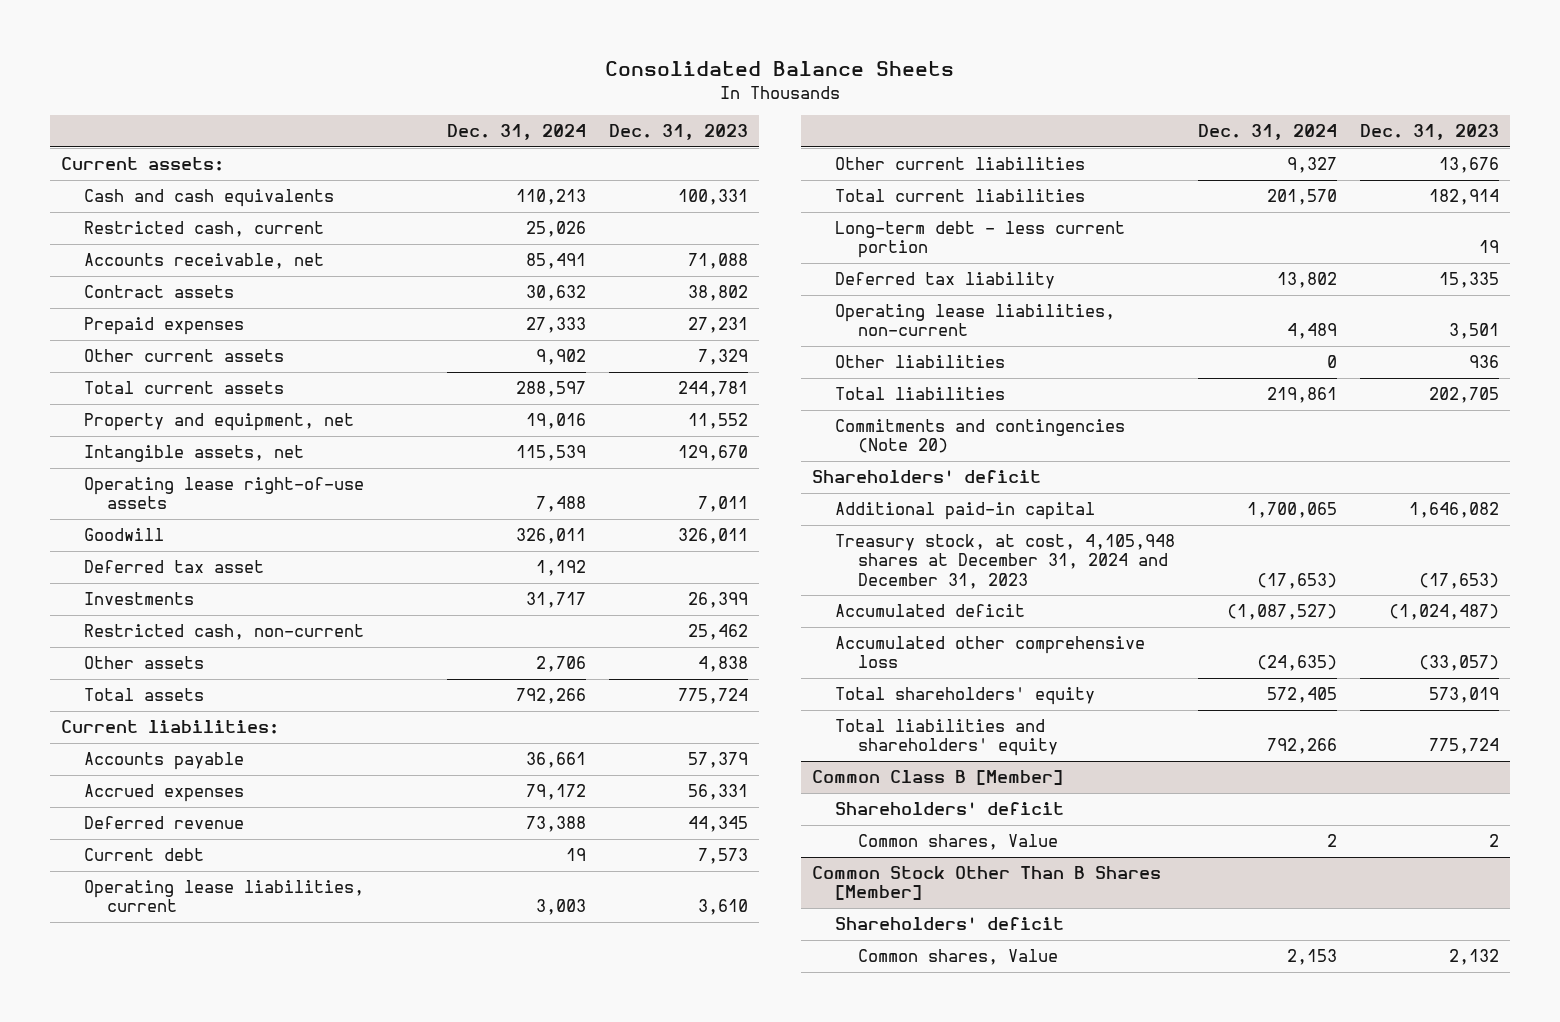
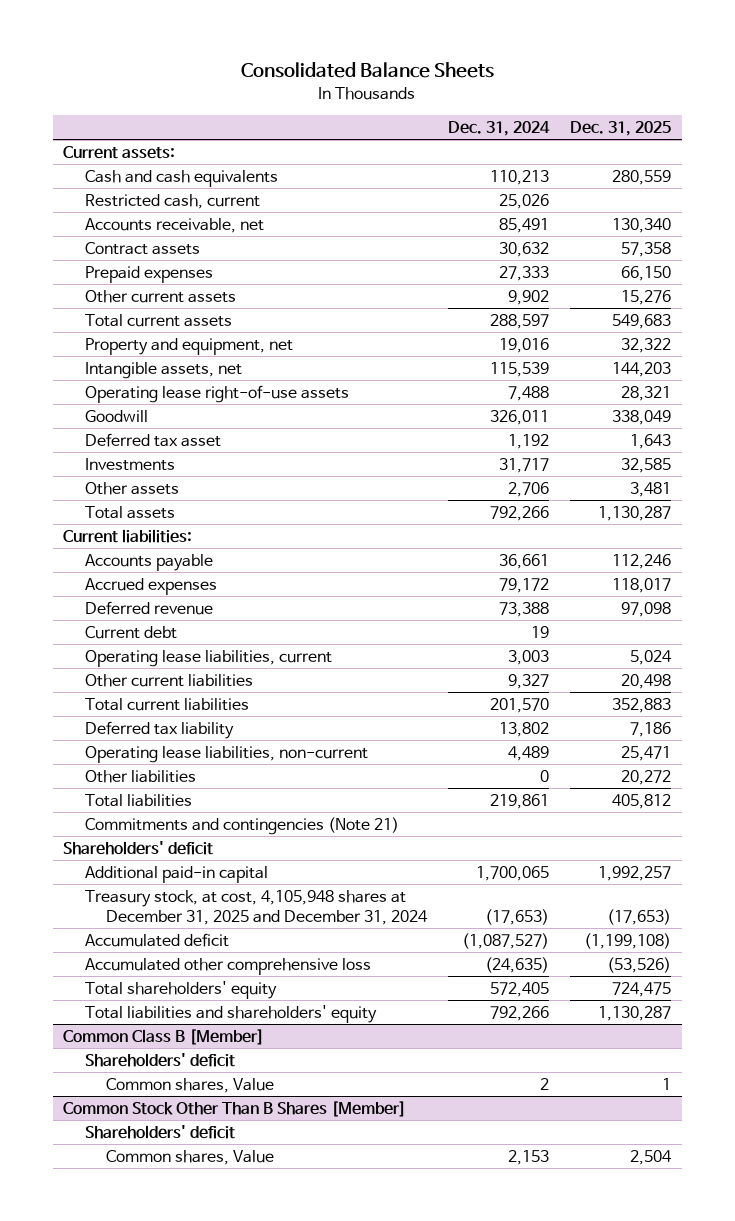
- | Dec. 31, 2024 | Dec. 31, 2023
+ | Dec. 31, 2024 | Dec. 31, 2025
- Restricted cash, non-current | | 25,462
- Long-term debt - less current portion | | 19
- Commitments and contingencies (Note 20)
+ Commitments and contingencies (Note 21)
- Treasury stock, at cost, 4,105,948 shares at December 31, 2024 and December 31, 2023 | (17,653) | (17,653)
+ Treasury stock, at cost, 4,105,948 shares at December 31, 2025 and December 31, 2024 | (17,653) | (17,653)

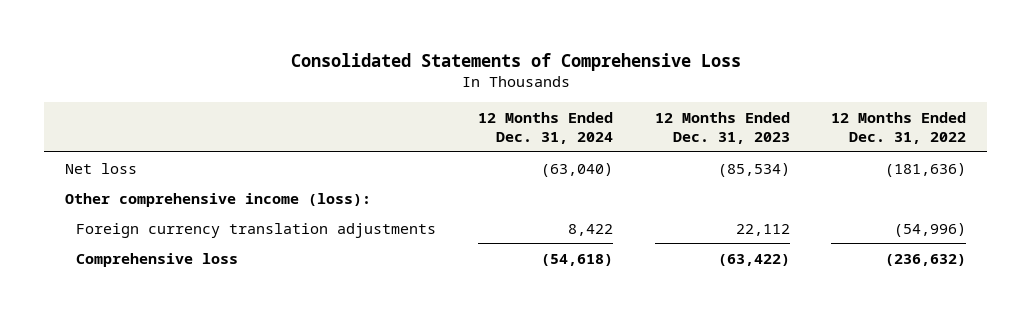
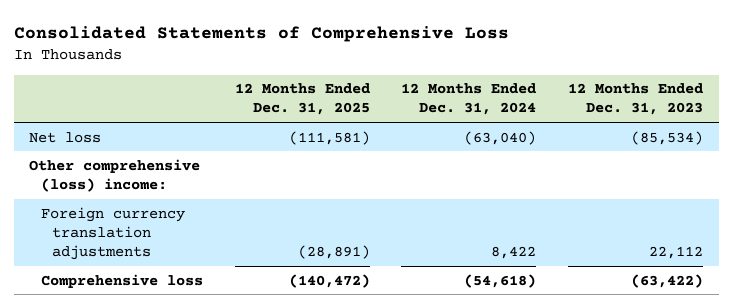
- | 12 Months Ended Dec. 31, 2024 | 12 Months Ended Dec. 31, 2023 | 12 Months Ended Dec. 31, 2022
+ | 12 Months Ended Dec. 31, 2025 | 12 Months Ended Dec. 31, 2024 | 12 Months Ended Dec. 31, 2023
- Other comprehensive income (loss):
+ Other comprehensive (loss) income:

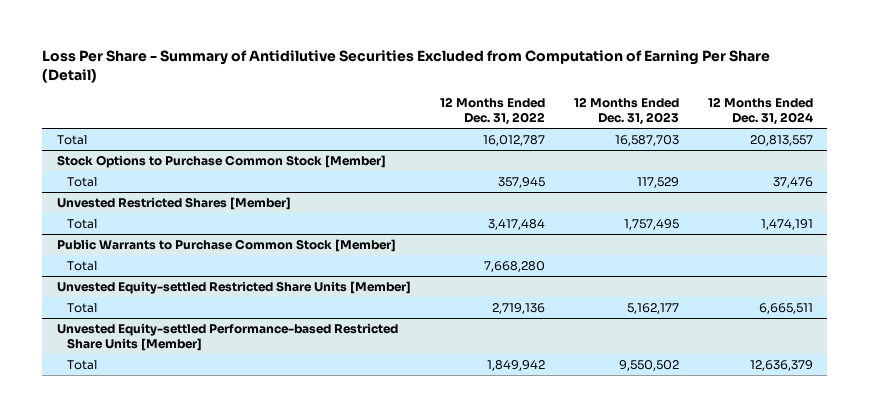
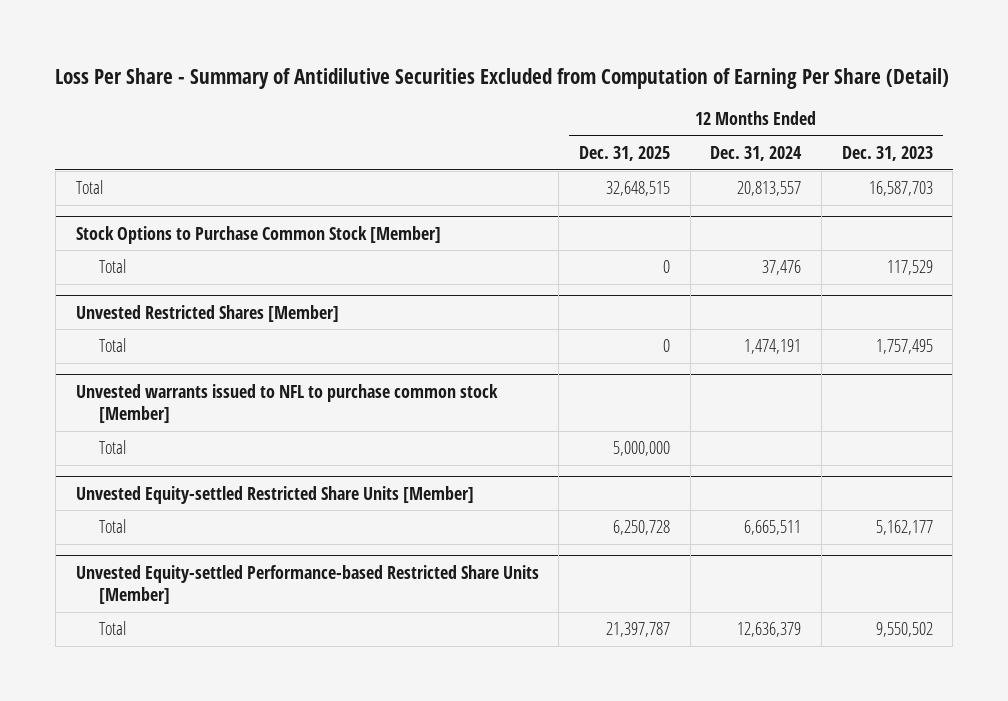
- | 12 Months Ended Dec. 31, 2022 | 12 Months Ended Dec. 31, 2023 | 12 Months Ended Dec. 31, 2024
+ | 12 Months Ended Dec. 31, 2025 | 12 Months Ended Dec. 31, 2024 | 12 Months Ended Dec. 31, 2023
- Public Warrants to Purchase Common Stock [Member]
+ Unvested warrants issued to NFL to purchase common stock [Member]

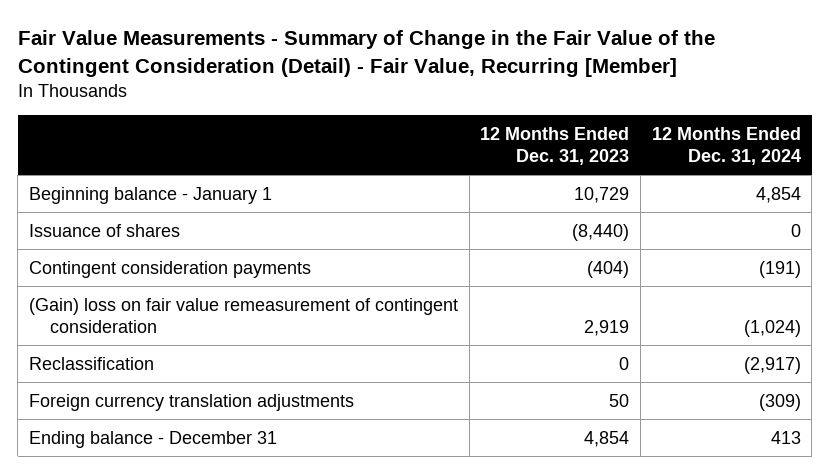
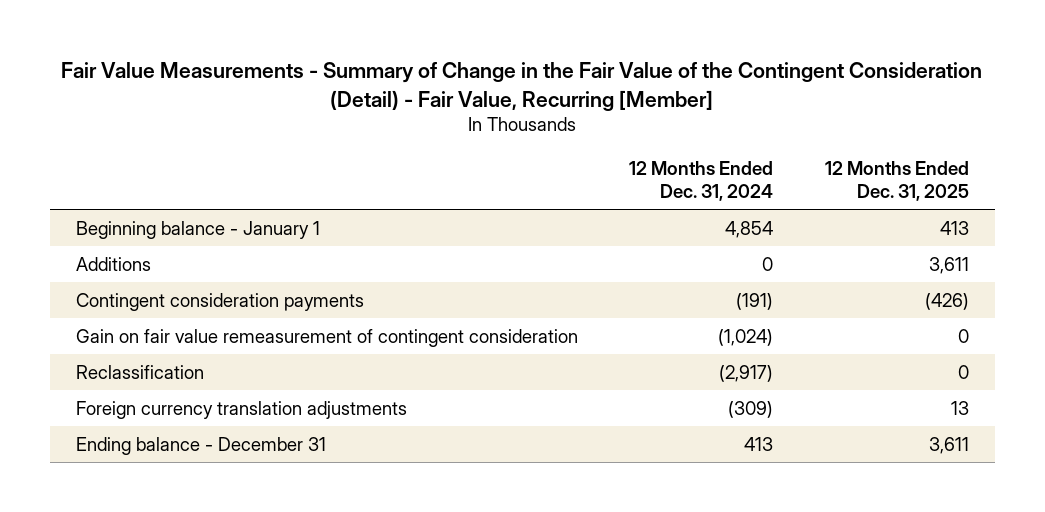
- | 12 Months Ended Dec. 31, 2023 | 12 Months Ended Dec. 31, 2024
+ | 12 Months Ended Dec. 31, 2024 | 12 Months Ended Dec. 31, 2025
- Issuance of shares | (8,440) | 0
+ Additions | 0 | 3,611
- (Gain) loss on fair value remeasurement of contingent consideration | 2,919 | (1,024)
+ Gain on fair value remeasurement of contingent consideration | (1,024) | 0

